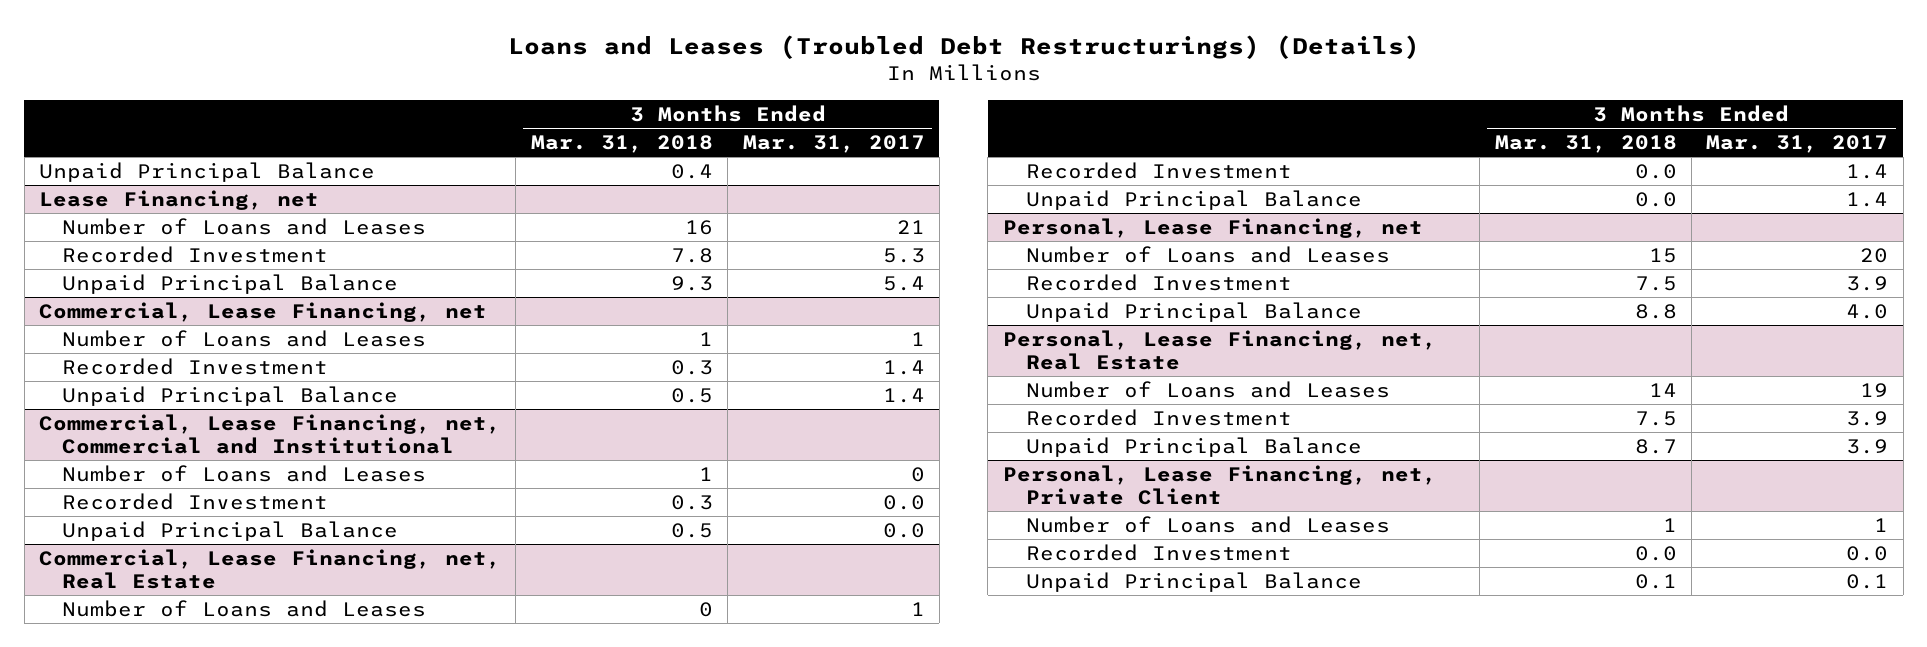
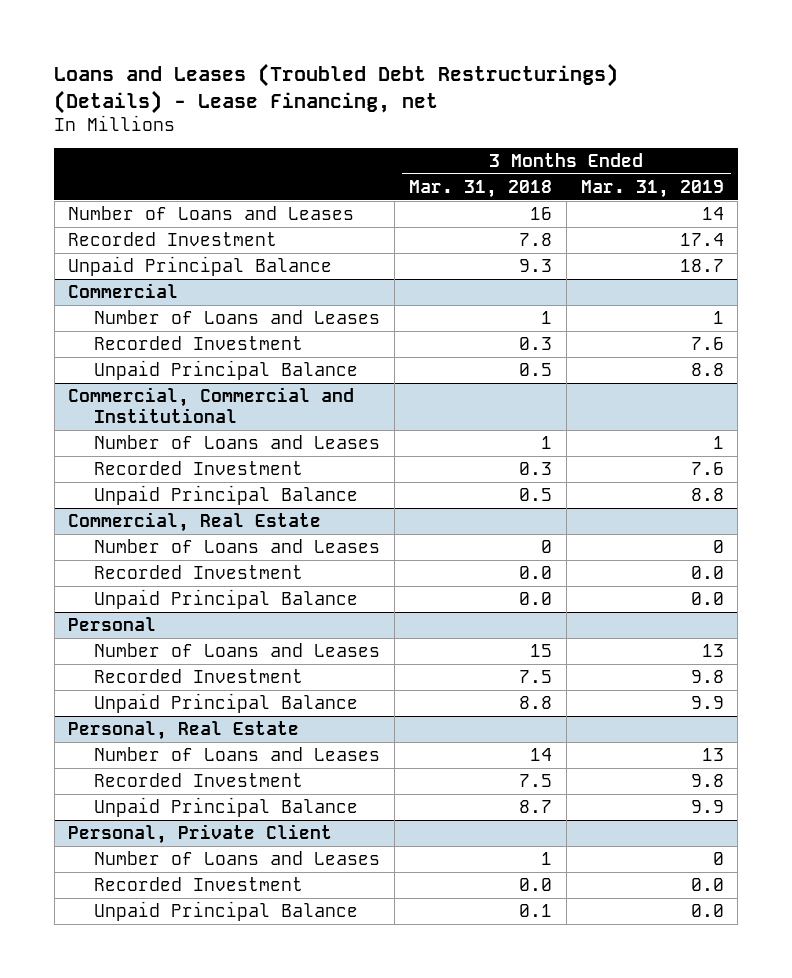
- Loans and Leases (Troubled Debt Restructurings) (Details)
+ Loans and Leases (Troubled Debt Restructurings) (Details) - Lease Financing, net
- | 3 Months Ended Mar. 31, 2018 | 3 Months Ended Mar. 31, 2017
+ | 3 Months Ended Mar. 31, 2018 | 3 Months Ended Mar. 31, 2019
- Unpaid Principal Balance | 0.4 |
- Lease Financing, net
- Commercial, Lease Financing, net
+ Commercial
- Commercial, Lease Financing, net, Commercial and Institutional
+ Commercial, Commercial and Institutional
- Commercial, Lease Financing, net, Real Estate
+ Commercial, Real Estate
- Personal, Lease Financing, net
+ Personal
- Personal, Lease Financing, net, Real Estate
+ Personal, Real Estate
- Personal, Lease Financing, net, Private Client
+ Personal, Private Client

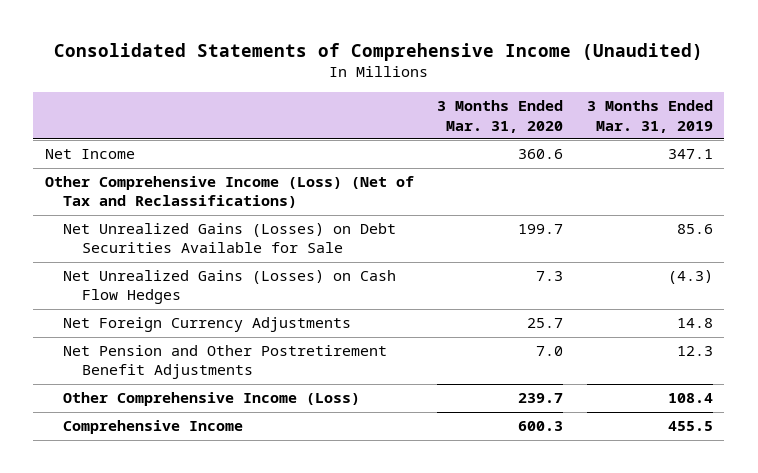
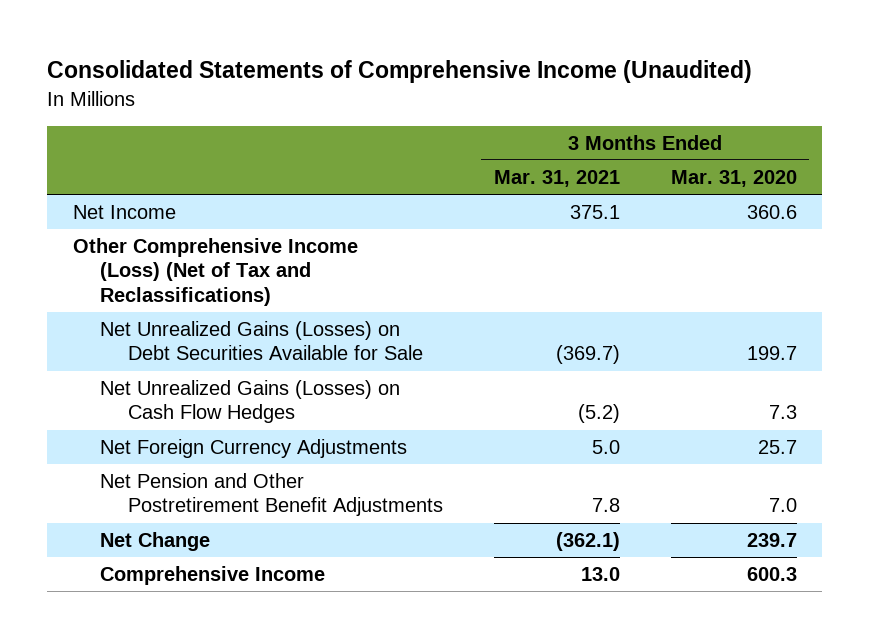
- | 3 Months Ended Mar. 31, 2020 | 3 Months Ended Mar. 31, 2019
+ | 3 Months Ended Mar. 31, 2021 | 3 Months Ended Mar. 31, 2020
- Other Comprehensive Income (Loss) | 239.7 | 108.4
+ Net Change | (362.1) | 239.7

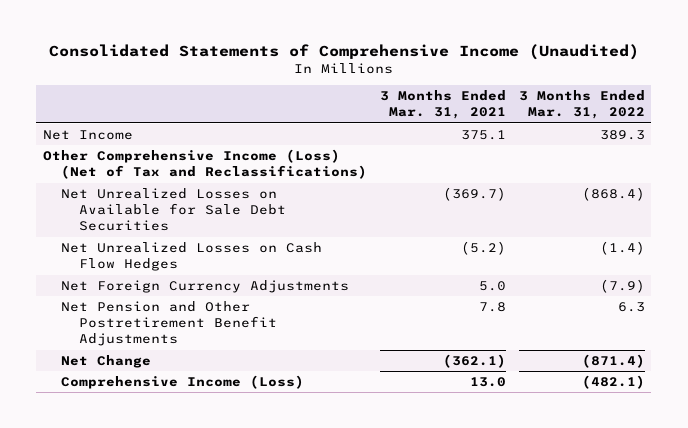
- | 3 Months Ended Mar. 31, 2021 | 3 Months Ended Mar. 31, 2020
+ | 3 Months Ended Mar. 31, 2021 | 3 Months Ended Mar. 31, 2022
- Net Unrealized Gains (Losses) on Debt Securities Available for Sale | (369.7) | 199.7
- Net Unrealized Gains (Losses) on Cash Flow Hedges | (5.2) | 7.3
+ Net Unrealized Losses on Available for Sale Debt Securities | (369.7) | (868.4)
+ Net Unrealized Losses on Cash Flow Hedges | (5.2) | (1.4)
- Comprehensive Income | 13.0 | 600.3
+ Comprehensive Income (Loss) | 13.0 | (482.1)

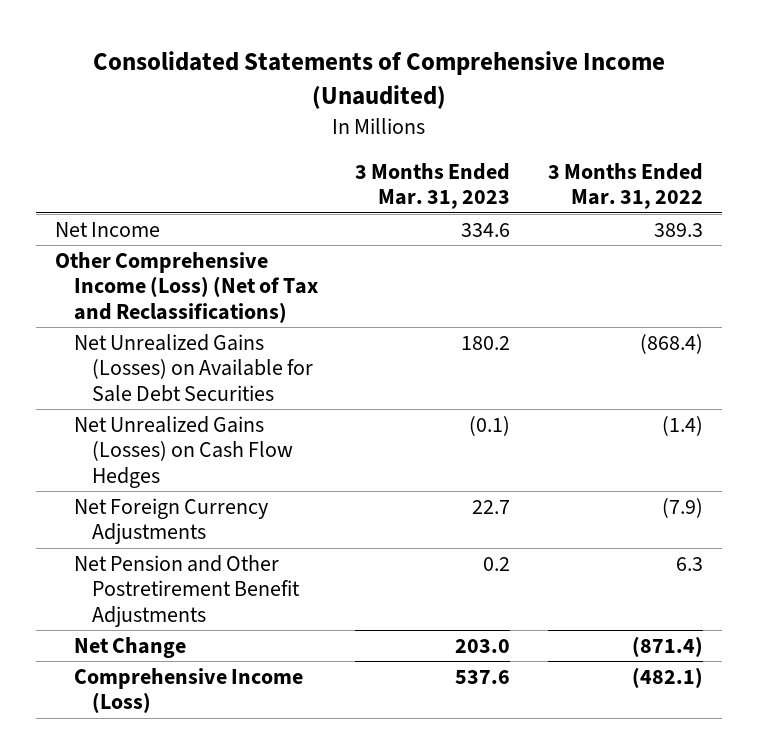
- | 3 Months Ended Mar. 31, 2021 | 3 Months Ended Mar. 31, 2022
+ | 3 Months Ended Mar. 31, 2023 | 3 Months Ended Mar. 31, 2022
- Net Unrealized Losses on Available for Sale Debt Securities | (369.7) | (868.4)
- Net Unrealized Losses on Cash Flow Hedges | (5.2) | (1.4)
+ Net Unrealized Gains (Losses) on Available for Sale Debt Securities | 180.2 | (868.4)
+ Net Unrealized Gains (Losses) on Cash Flow Hedges | (0.1) | (1.4)

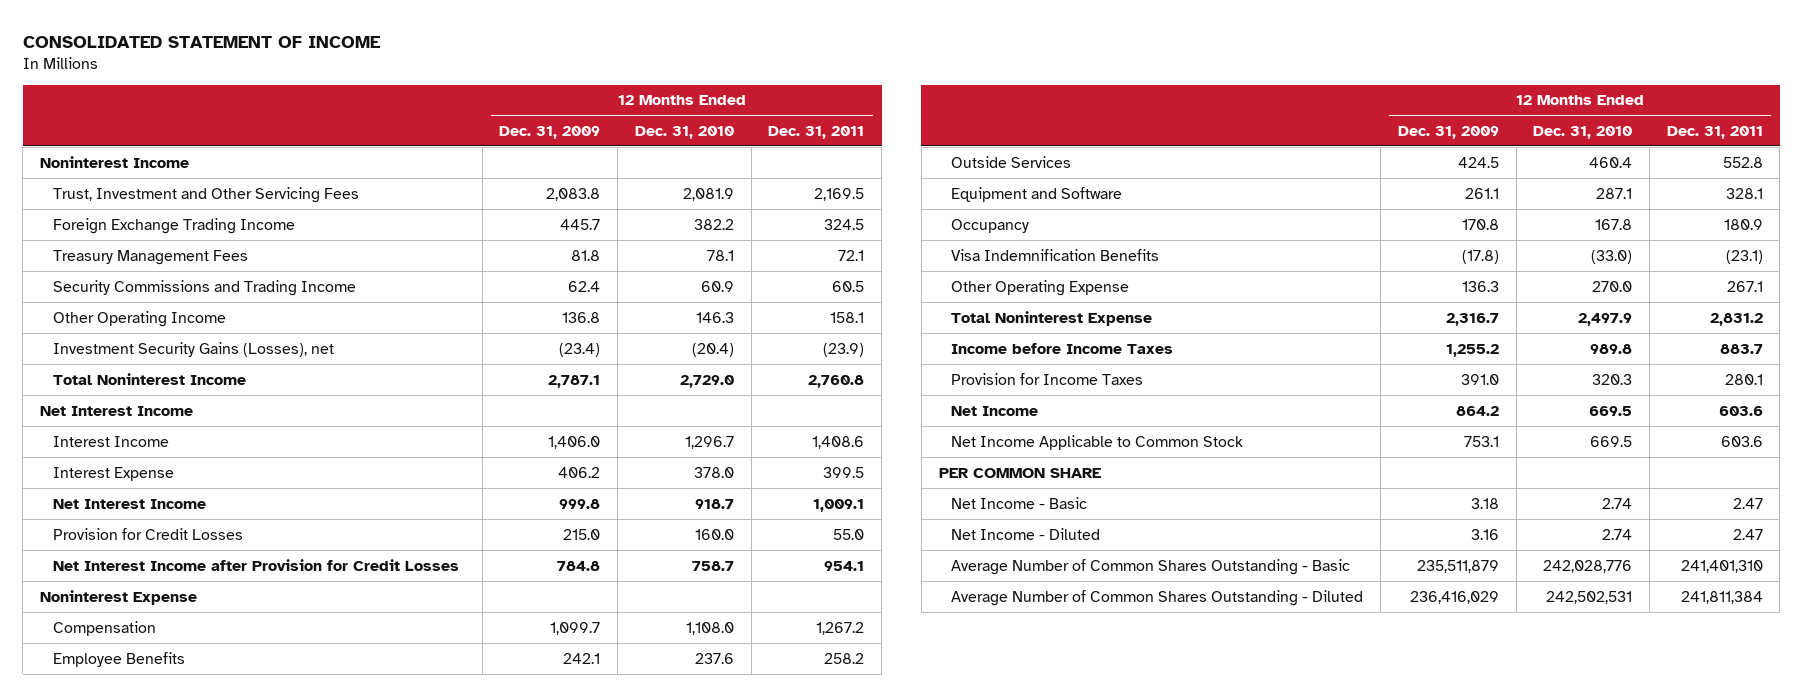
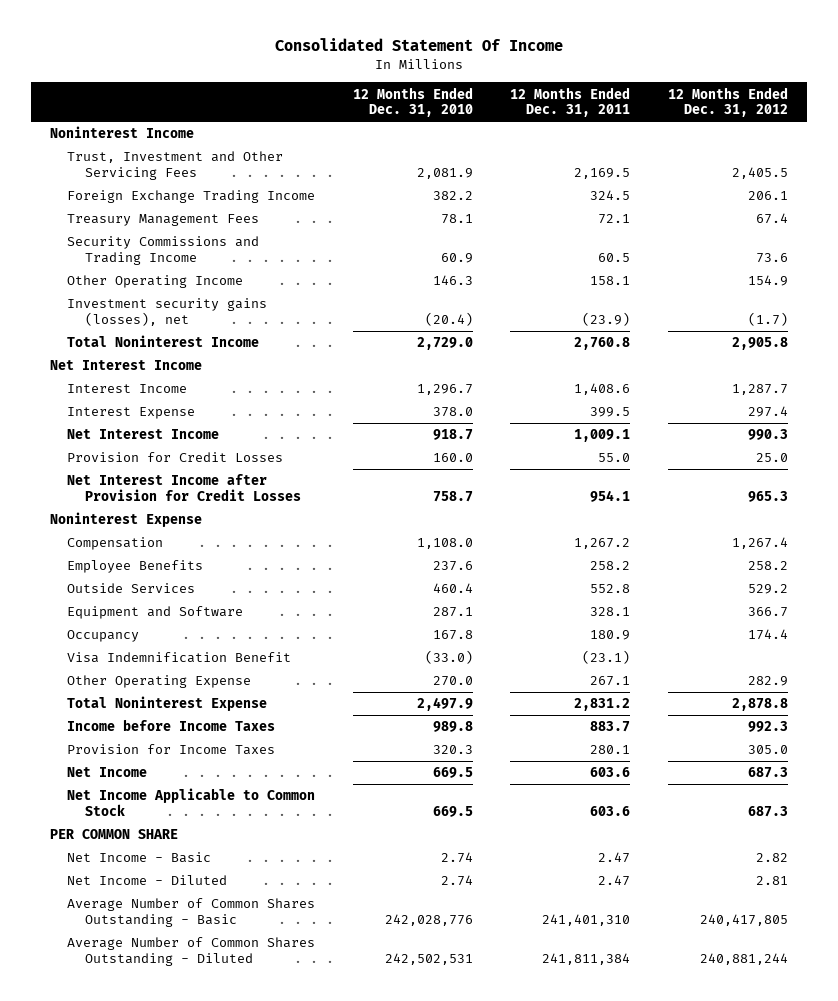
- CONSOLIDATED STATEMENT OF INCOME
+ Consolidated Statement Of Income
- | 12 Months Ended Dec. 31, 2009 | 12 Months Ended Dec. 31, 2010 | 12 Months Ended Dec. 31, 2011
+ | 12 Months Ended Dec. 31, 2010 | 12 Months Ended Dec. 31, 2011 | 12 Months Ended Dec. 31, 2012
- Investment Security Gains (Losses), net | (23.4) | (20.4) | (23.9)
+ Investment security gains (losses), net | (20.4) | (23.9) | (1.7)
- Visa Indemnification Benefits | (17.8) | (33.0) | (23.1)
+ Visa Indemnification Benefit | (33.0) | (23.1) |

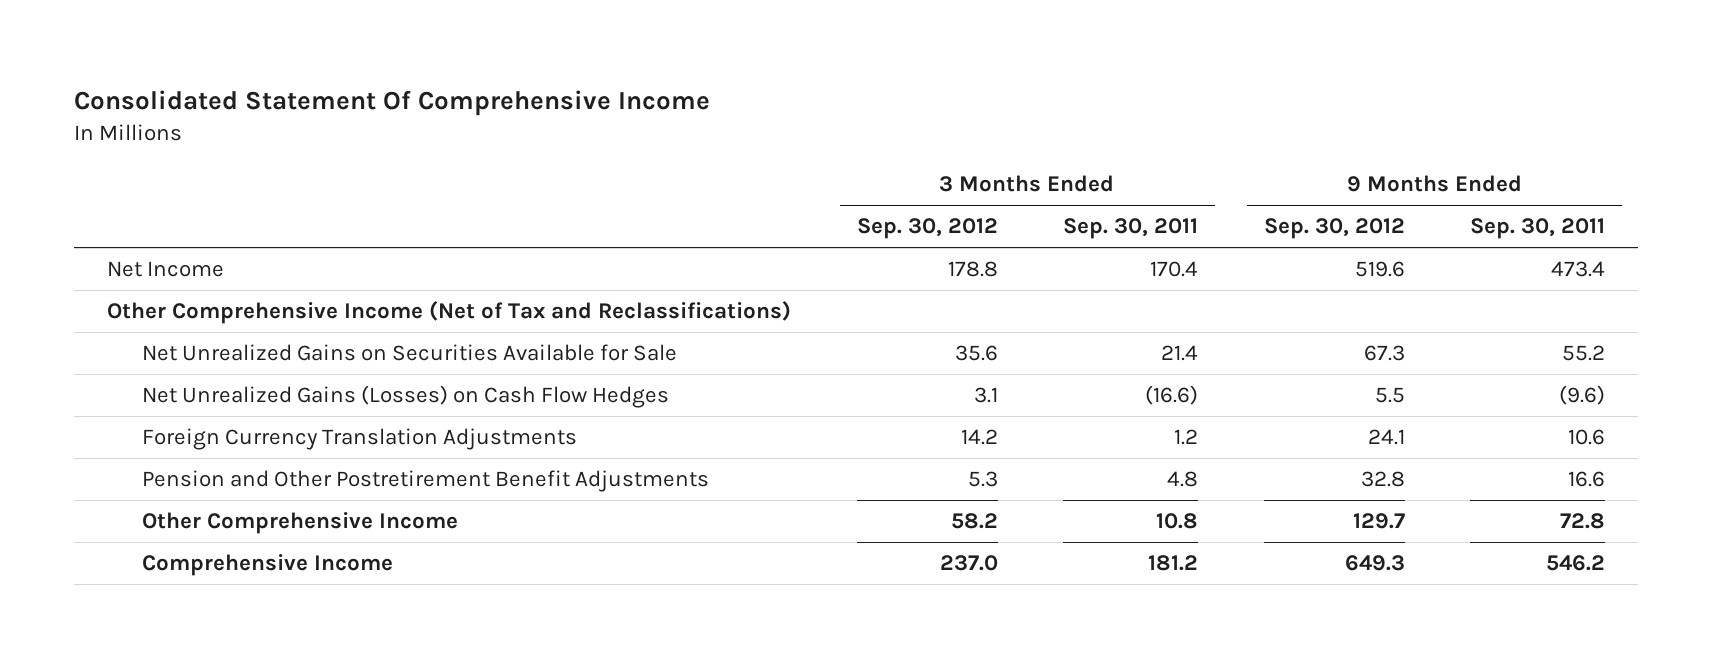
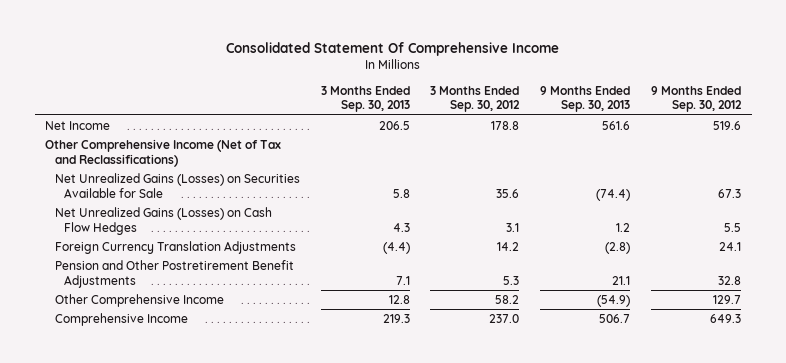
- | 3 Months Ended Sep. 30, 2012 | 3 Months Ended Sep. 30, 2011 | 9 Months Ended Sep. 30, 2012 | 9 Months Ended Sep. 30, 2011
+ | 3 Months Ended Sep. 30, 2013 | 3 Months Ended Sep. 30, 2012 | 9 Months Ended Sep. 30, 2013 | 9 Months Ended Sep. 30, 2012
- Net Unrealized Gains on Securities Available for Sale | 35.6 | 21.4 | 67.3 | 55.2
+ Net Unrealized Gains (Losses) on Securities Available for Sale | 5.8 | 35.6 | (74.4) | 67.3

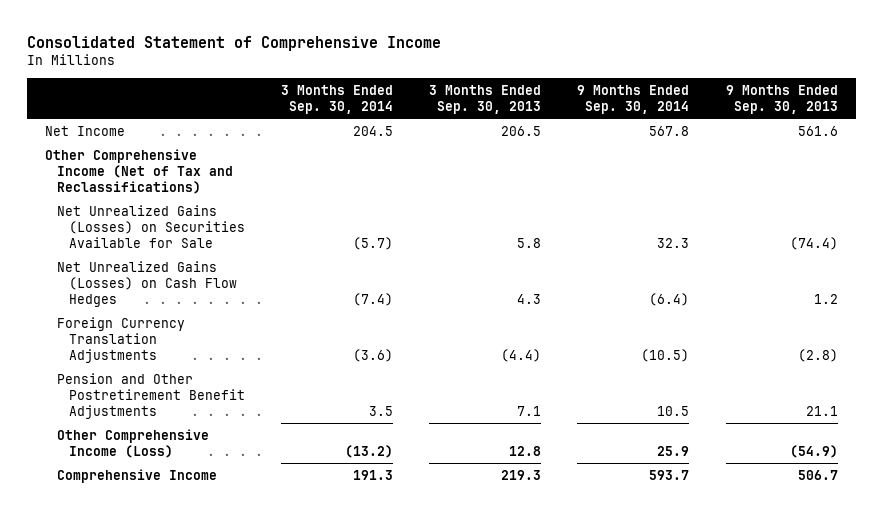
- Consolidated Statement Of Comprehensive Income
+ Consolidated Statement of Comprehensive Income
- | 3 Months Ended Sep. 30, 2013 | 3 Months Ended Sep. 30, 2012 | 9 Months Ended Sep. 30, 2013 | 9 Months Ended Sep. 30, 2012
+ | 3 Months Ended Sep. 30, 2014 | 3 Months Ended Sep. 30, 2013 | 9 Months Ended Sep. 30, 2014 | 9 Months Ended Sep. 30, 2013
- Other Comprehensive Income | 12.8 | 58.2 | (54.9) | 129.7
+ Other Comprehensive Income (Loss) | (13.2) | 12.8 | 25.9 | (54.9)

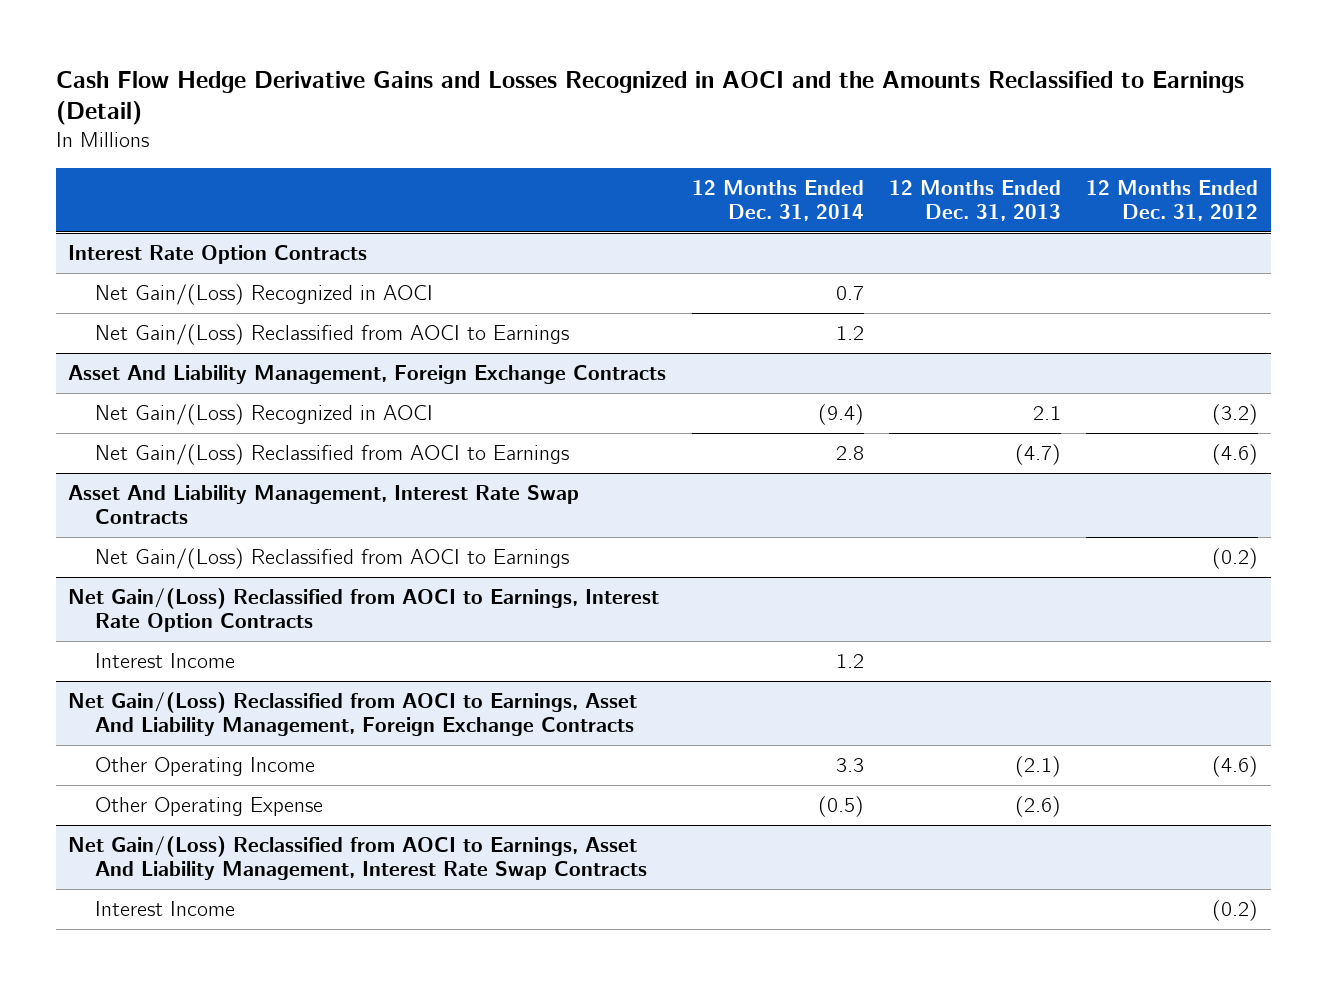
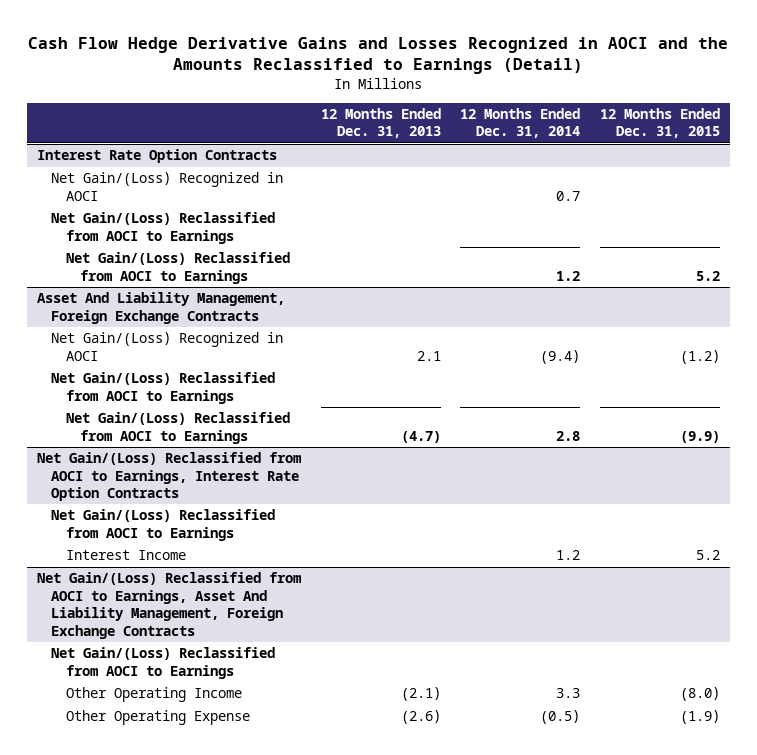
- | 12 Months Ended Dec. 31, 2014 | 12 Months Ended Dec. 31, 2013 | 12 Months Ended Dec. 31, 2012
+ | 12 Months Ended Dec. 31, 2013 | 12 Months Ended Dec. 31, 2014 | 12 Months Ended Dec. 31, 2015
@ Interest Rate Option Contracts
+ Net Gain/(Loss) Reclassified from AOCI to Earnings
- Asset And Liability Management, Interest Rate Swap Contracts
@ Asset And Liability Management, Foreign Exchange Contracts
moved down: Net Gain/(Loss) Reclassified from AOCI to Earnings | (4.7) | 2.8 | (9.9)
@ Net Gain/(Loss) Reclassified from AOCI to Earnings, Interest Rate Option Contracts
+ Net Gain/(Loss) Reclassified from AOCI to Earnings
@ Net Gain/(Loss) Reclassified from AOCI to Earnings, Asset And Liability Management, Foreign Exchange Contracts
+ Net Gain/(Loss) Reclassified from AOCI to Earnings
- Net Gain/(Loss) Reclassified from AOCI to Earnings, Asset And Liability Management, Interest Rate Swap Contracts
- Interest Income | | | (0.2)

